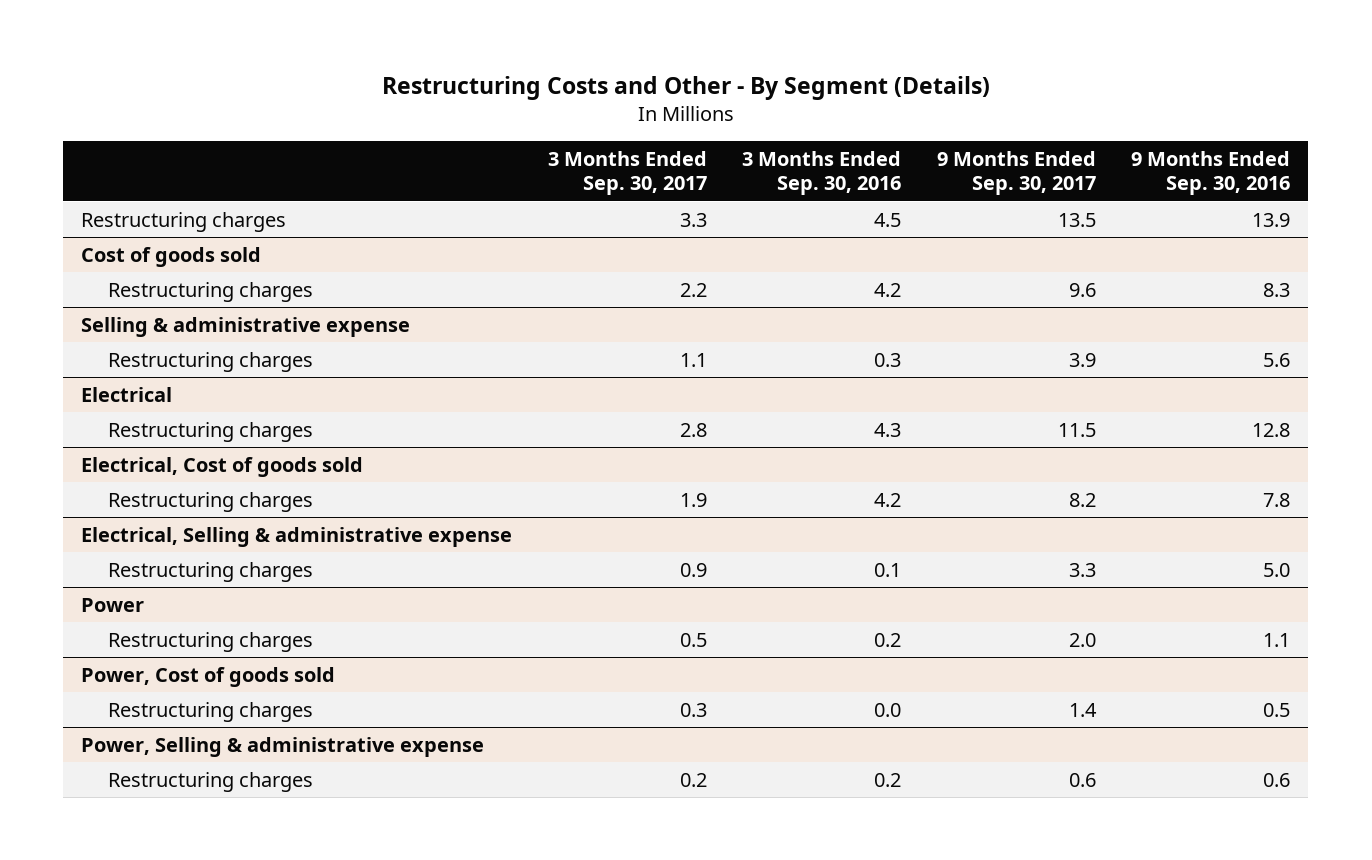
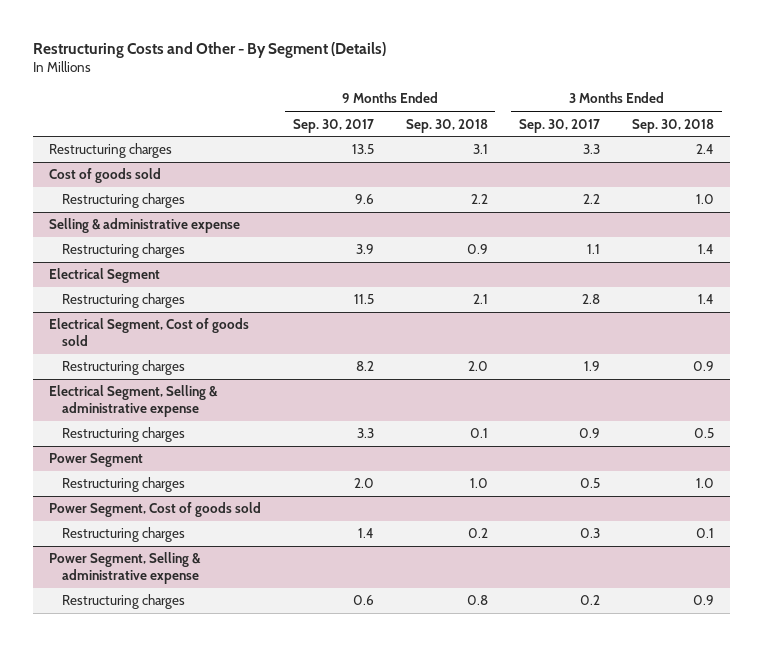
- | 3 Months Ended Sep. 30, 2017 | 3 Months Ended Sep. 30, 2016 | 9 Months Ended Sep. 30, 2017 | 9 Months Ended Sep. 30, 2016
+ | 9 Months Ended Sep. 30, 2017 | 9 Months Ended Sep. 30, 2018 | 3 Months Ended Sep. 30, 2017 | 3 Months Ended Sep. 30, 2018
- Electrical
+ Electrical Segment
- Electrical, Cost of goods sold
+ Electrical Segment, Cost of goods sold
- Electrical, Selling & administrative expense
+ Electrical Segment, Selling & administrative expense
- Power
+ Power Segment
- Power, Cost of goods sold
+ Power Segment, Cost of goods sold
- Power, Selling & administrative expense
+ Power Segment, Selling & administrative expense

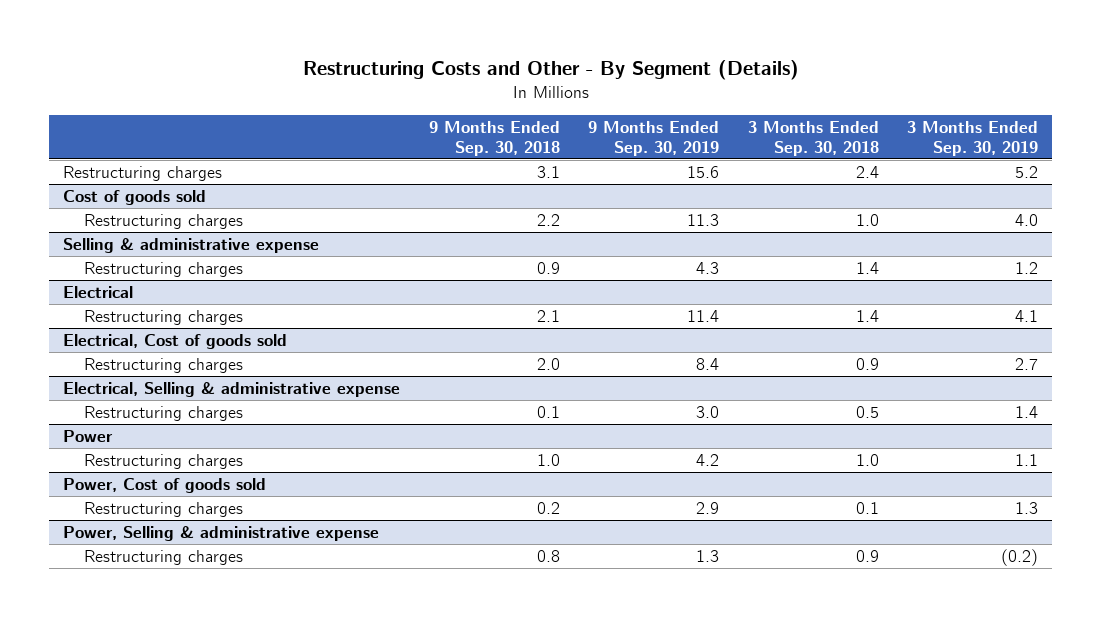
- | 9 Months Ended Sep. 30, 2017 | 9 Months Ended Sep. 30, 2018 | 3 Months Ended Sep. 30, 2017 | 3 Months Ended Sep. 30, 2018
+ | 9 Months Ended Sep. 30, 2018 | 9 Months Ended Sep. 30, 2019 | 3 Months Ended Sep. 30, 2018 | 3 Months Ended Sep. 30, 2019
- Electrical Segment
+ Electrical
- Electrical Segment, Cost of goods sold
+ Electrical, Cost of goods sold
- Electrical Segment, Selling & administrative expense
+ Electrical, Selling & administrative expense
- Power Segment
+ Power
- Power Segment, Cost of goods sold
+ Power, Cost of goods sold
- Power Segment, Selling & administrative expense
+ Power, Selling & administrative expense

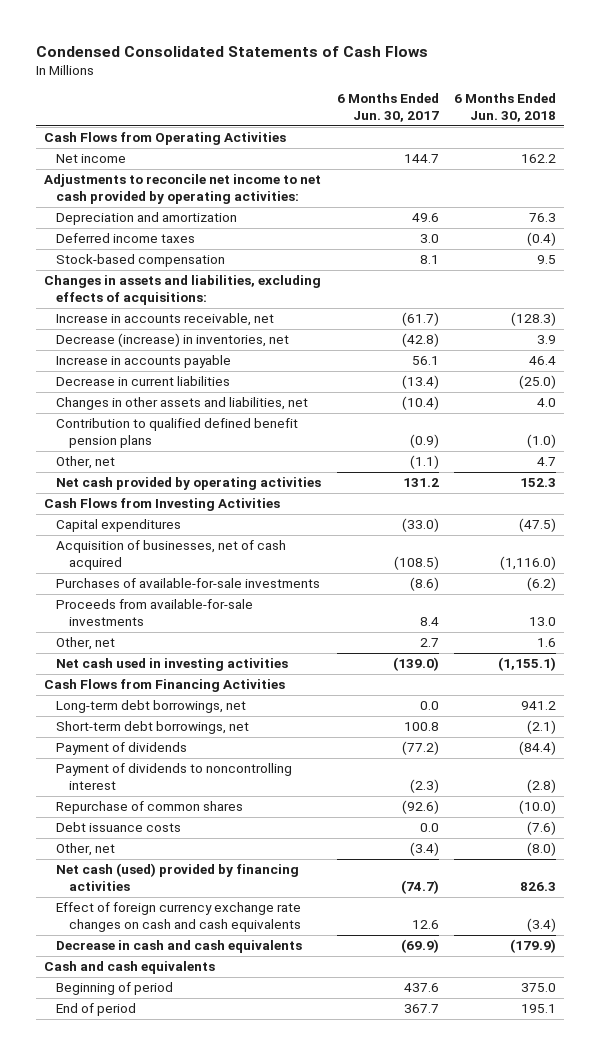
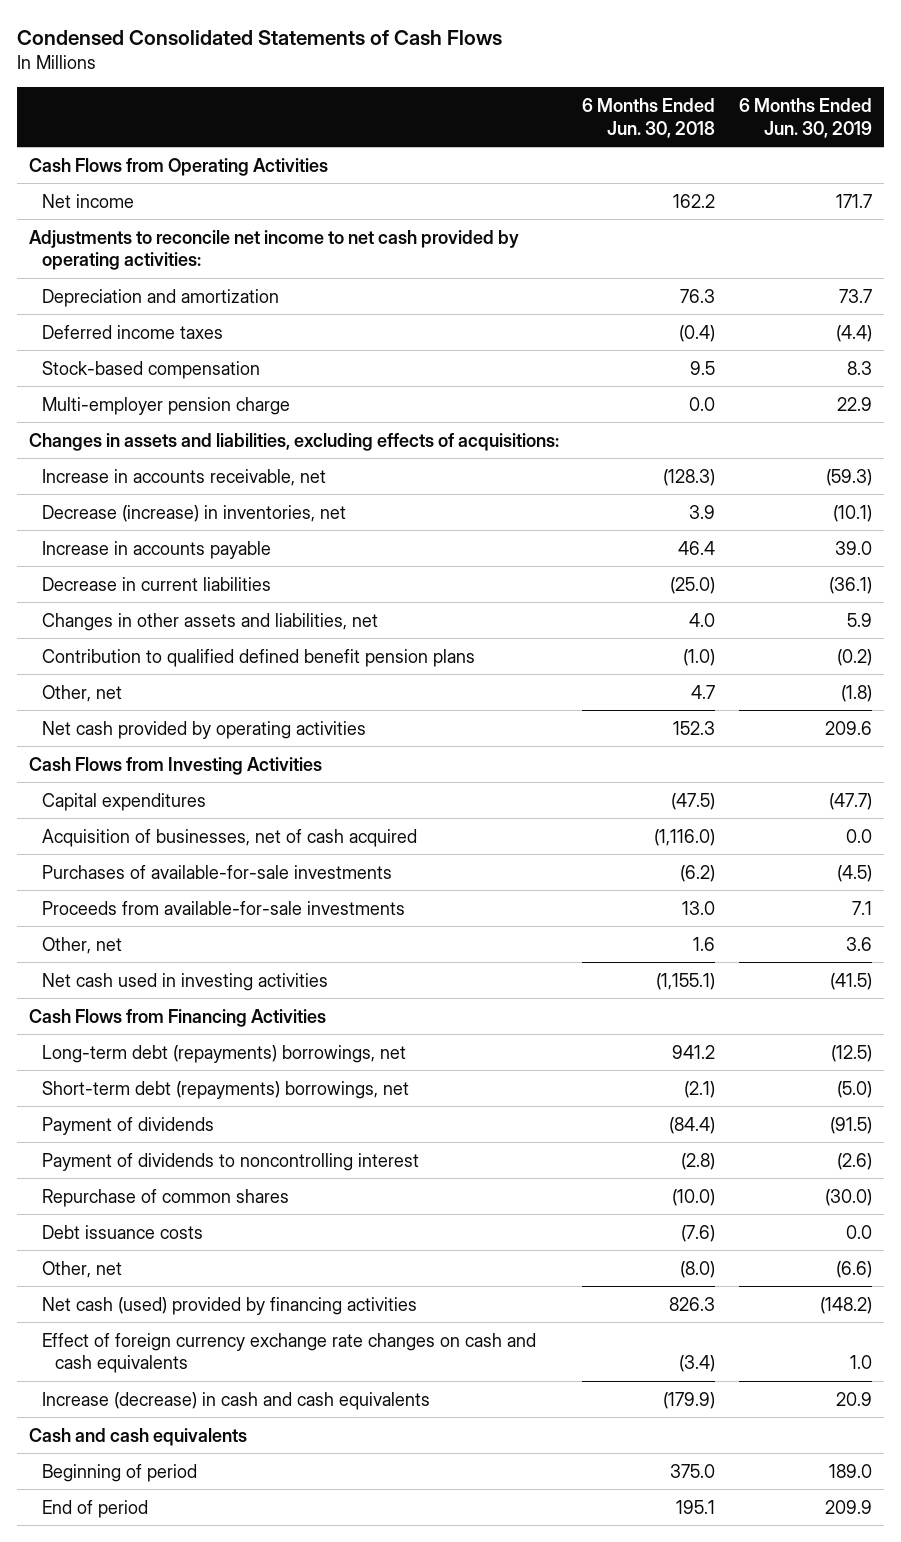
- | 6 Months Ended Jun. 30, 2017 | 6 Months Ended Jun. 30, 2018
+ | 6 Months Ended Jun. 30, 2018 | 6 Months Ended Jun. 30, 2019
+ Multi-employer pension charge | 0.0 | 22.9
- Long-term debt borrowings, net | 0.0 | 941.2
- Short-term debt borrowings, net | 100.8 | (2.1)
+ Long-term debt (repayments) borrowings, net | 941.2 | (12.5)
+ Short-term debt (repayments) borrowings, net | (2.1) | (5.0)
- Decrease in cash and cash equivalents | (69.9) | (179.9)
+ Increase (decrease) in cash and cash equivalents | (179.9) | 20.9

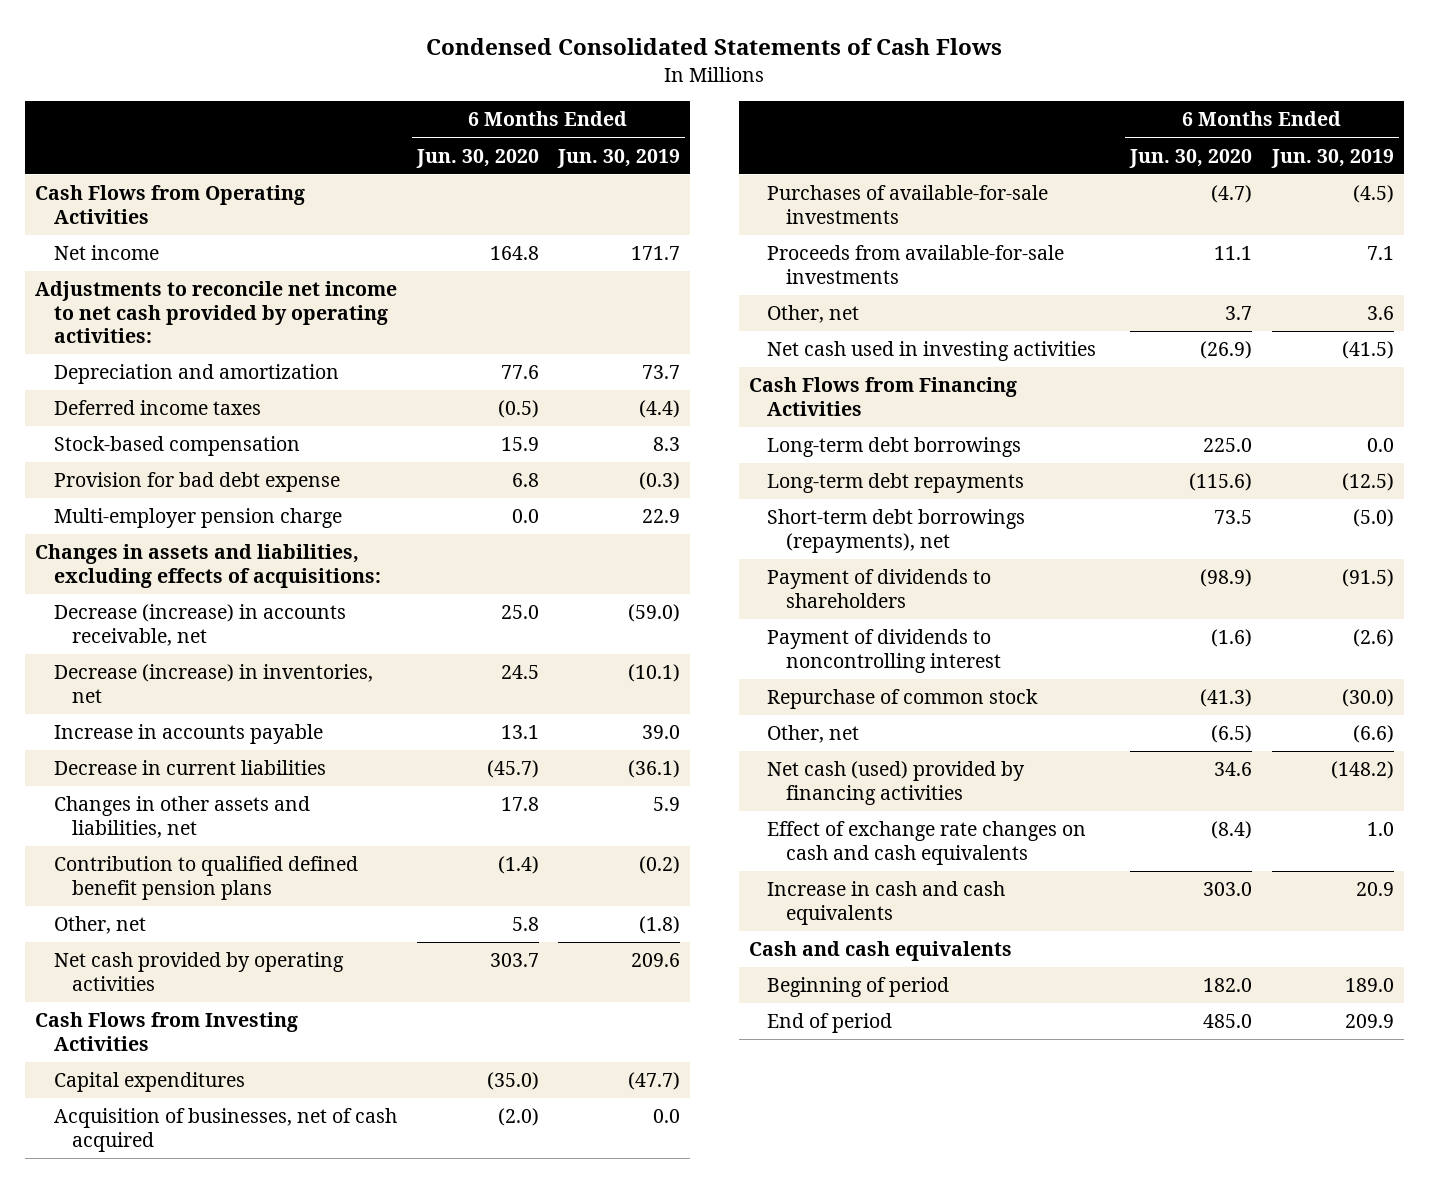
- | 6 Months Ended Jun. 30, 2018 | 6 Months Ended Jun. 30, 2019
+ | 6 Months Ended Jun. 30, 2020 | 6 Months Ended Jun. 30, 2019
+ Provision for bad debt expense | 6.8 | (0.3)
- Increase in accounts receivable, net | (128.3) | (59.3)
+ Decrease (increase) in accounts receivable, net | 25.0 | (59.0)
- Long-term debt (repayments) borrowings, net | 941.2 | (12.5)
- Short-term debt (repayments) borrowings, net | (2.1) | (5.0)
- Payment of dividends | (84.4) | (91.5)
+ Long-term debt borrowings | 225.0 | 0.0
+ Long-term debt repayments | (115.6) | (12.5)
+ Short-term debt borrowings (repayments), net | 73.5 | (5.0)
+ Payment of dividends to shareholders | (98.9) | (91.5)
- Repurchase of common shares | (10.0) | (30.0)
- Debt issuance costs | (7.6) | 0.0
+ Repurchase of common stock | (41.3) | (30.0)
- Effect of foreign currency exchange rate changes on cash and cash equivalents | (3.4) | 1.0
- Increase (decrease) in cash and cash equivalents | (179.9) | 20.9
+ Effect of exchange rate changes on cash and cash equivalents | (8.4) | 1.0
+ Increase in cash and cash equivalents | 303.0 | 20.9

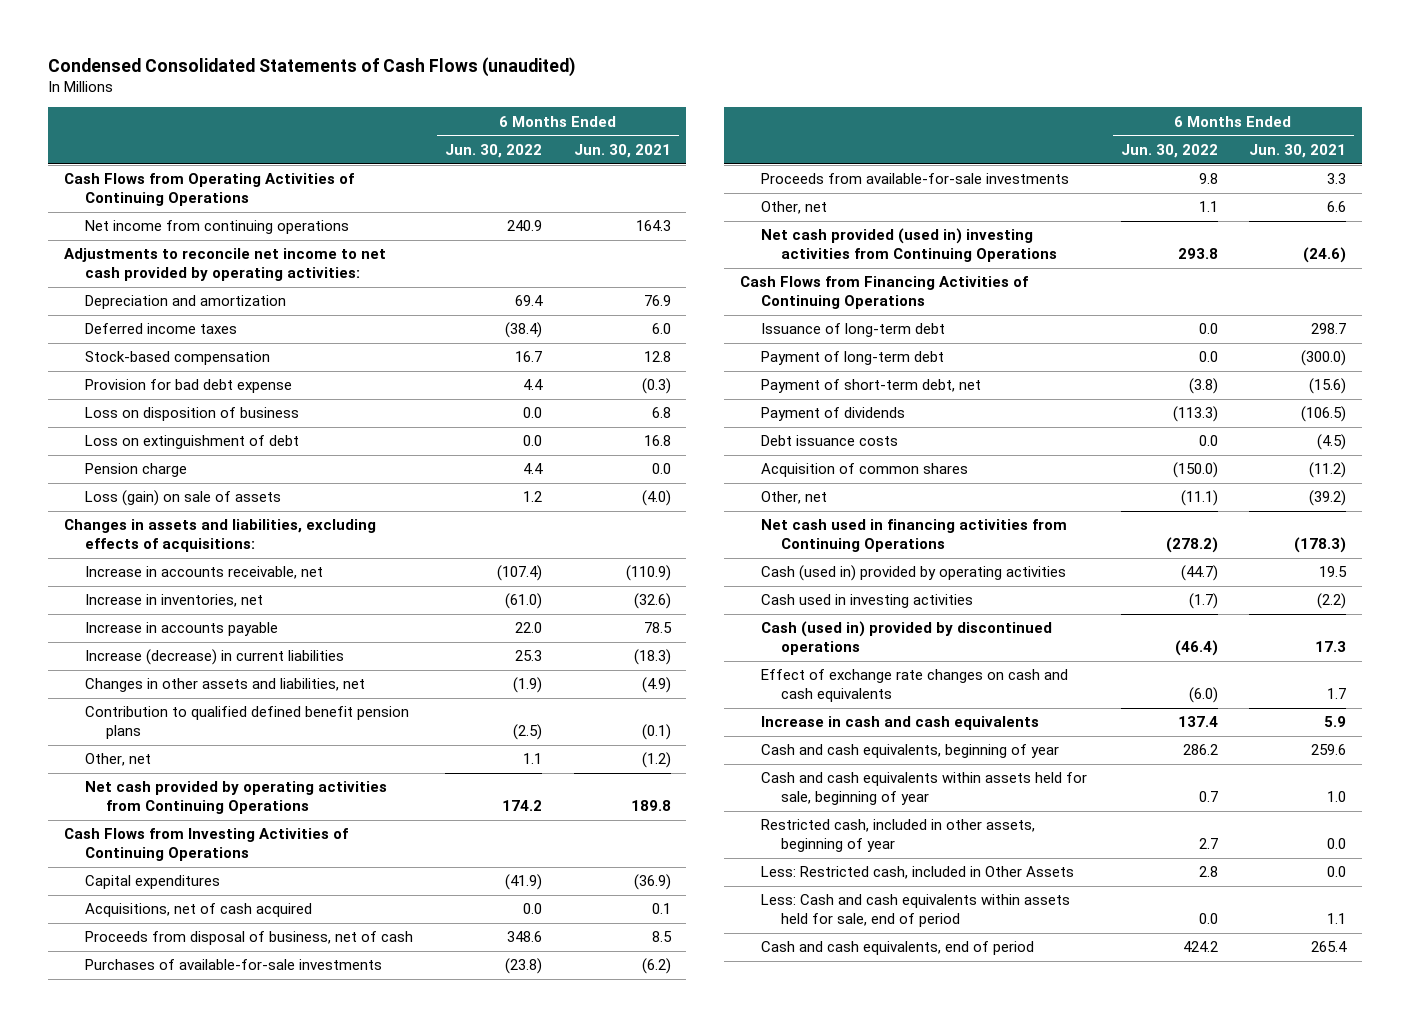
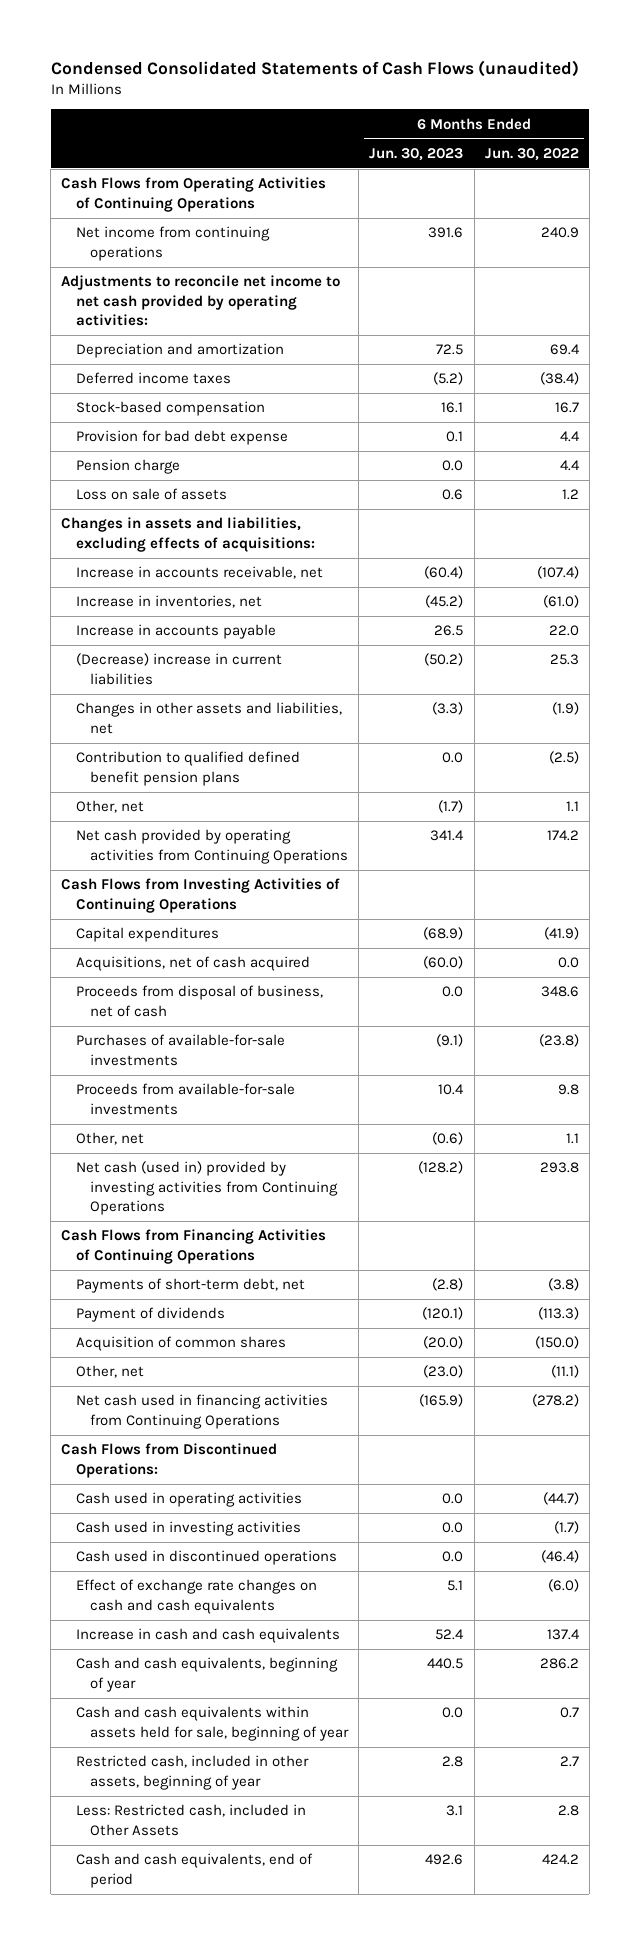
- | 6 Months Ended Jun. 30, 2022 | 6 Months Ended Jun. 30, 2021
+ | 6 Months Ended Jun. 30, 2023 | 6 Months Ended Jun. 30, 2022
- Loss on disposition of business | 0.0 | 6.8
- Loss on extinguishment of debt | 0.0 | 16.8
- Loss (gain) on sale of assets | 1.2 | (4.0)
+ Loss on sale of assets | 0.6 | 1.2
- Increase (decrease) in current liabilities | 25.3 | (18.3)
+ (Decrease) increase in current liabilities | (50.2) | 25.3
- Net cash provided (used in) investing activities from Continuing Operations | 293.8 | (24.6)
+ Net cash (used in) provided by investing activities from Continuing Operations | (128.2) | 293.8
- Issuance of long-term debt | 0.0 | 298.7
- Payment of long-term debt | 0.0 | (300.0)
- Payment of short-term debt, net | (3.8) | (15.6)
+ Payments of short-term debt, net | (2.8) | (3.8)
- Debt issuance costs | 0.0 | (4.5)
- Cash (used in) provided by operating activities | (44.7) | 19.5
+ Cash Flows from Discontinued Operations:
+ Cash used in operating activities | 0.0 | (44.7)
- Cash (used in) provided by discontinued operations | (46.4) | 17.3
+ Cash used in discontinued operations | 0.0 | (46.4)
- Less: Cash and cash equivalents within assets held for sale, end of period | 0.0 | 1.1

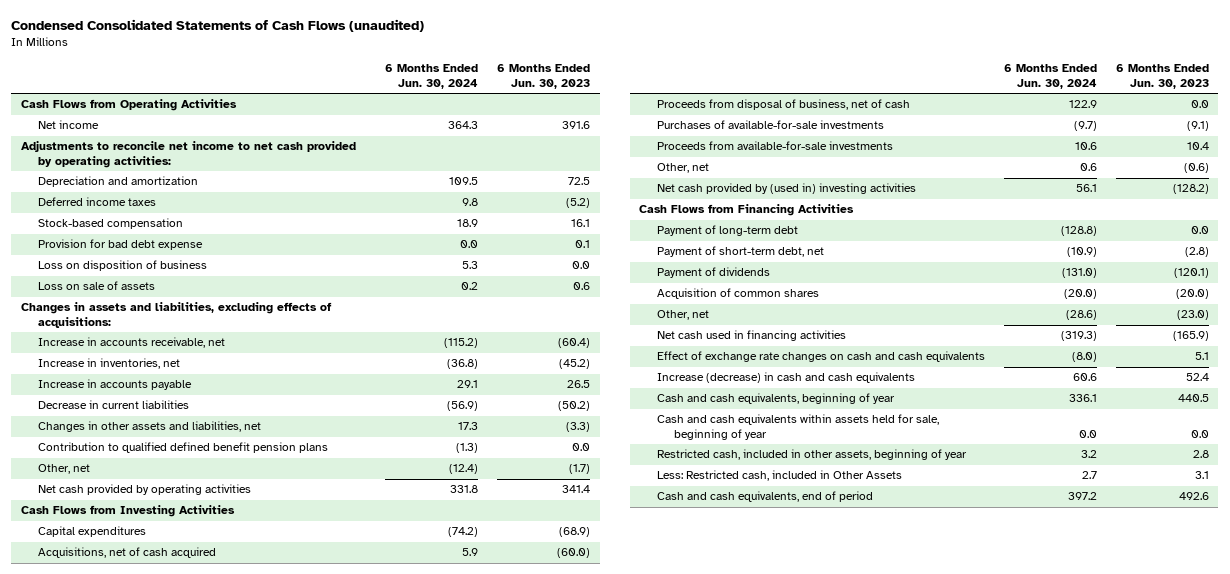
- | 6 Months Ended Jun. 30, 2023 | 6 Months Ended Jun. 30, 2022
+ | 6 Months Ended Jun. 30, 2024 | 6 Months Ended Jun. 30, 2023
- Cash Flows from Operating Activities of Continuing Operations
- Net income from continuing operations | 391.6 | 240.9
+ Cash Flows from Operating Activities
+ Net income | 364.3 | 391.6
- Pension charge | 0.0 | 4.4
+ Loss on disposition of business | 5.3 | 0.0
- (Decrease) increase in current liabilities | (50.2) | 25.3
+ Decrease in current liabilities | (56.9) | (50.2)
- Net cash provided by operating activities from Continuing Operations | 341.4 | 174.2
- Cash Flows from Investing Activities of Continuing Operations
+ Net cash provided by operating activities | 331.8 | 341.4
+ Cash Flows from Investing Activities
- Net cash (used in) provided by investing activities from Continuing Operations | (128.2) | 293.8
- Cash Flows from Financing Activities of Continuing Operations
- Payments of short-term debt, net | (2.8) | (3.8)
+ Net cash provided by (used in) investing activities | 56.1 | (128.2)
+ Cash Flows from Financing Activities
+ Payment of long-term debt | (128.8) | 0.0
+ Payment of short-term debt, net | (10.9) | (2.8)
- Net cash used in financing activities from Continuing Operations | (165.9) | (278.2)
- Cash Flows from Discontinued Operations:
- Cash used in operating activities | 0.0 | (44.7)
- Cash used in investing activities | 0.0 | (1.7)
- Cash used in discontinued operations | 0.0 | (46.4)
+ Net cash used in financing activities | (319.3) | (165.9)
- Increase in cash and cash equivalents | 52.4 | 137.4
+ Increase (decrease) in cash and cash equivalents | 60.6 | 52.4

